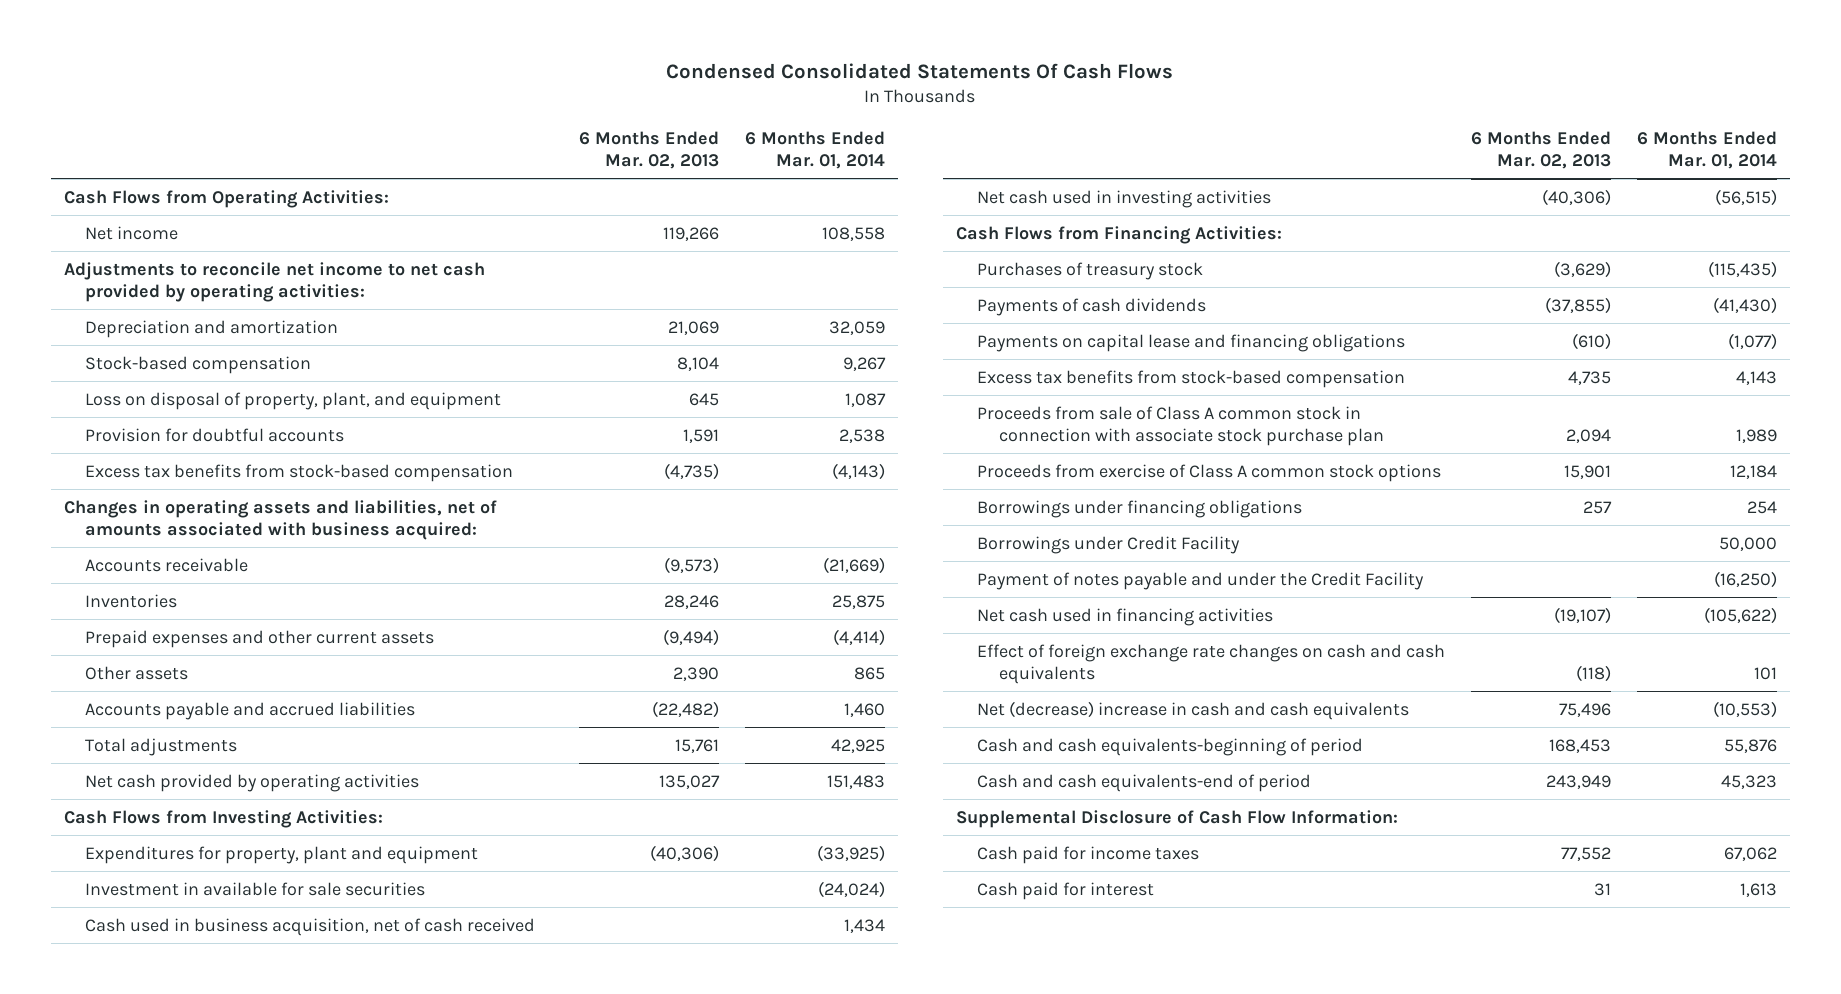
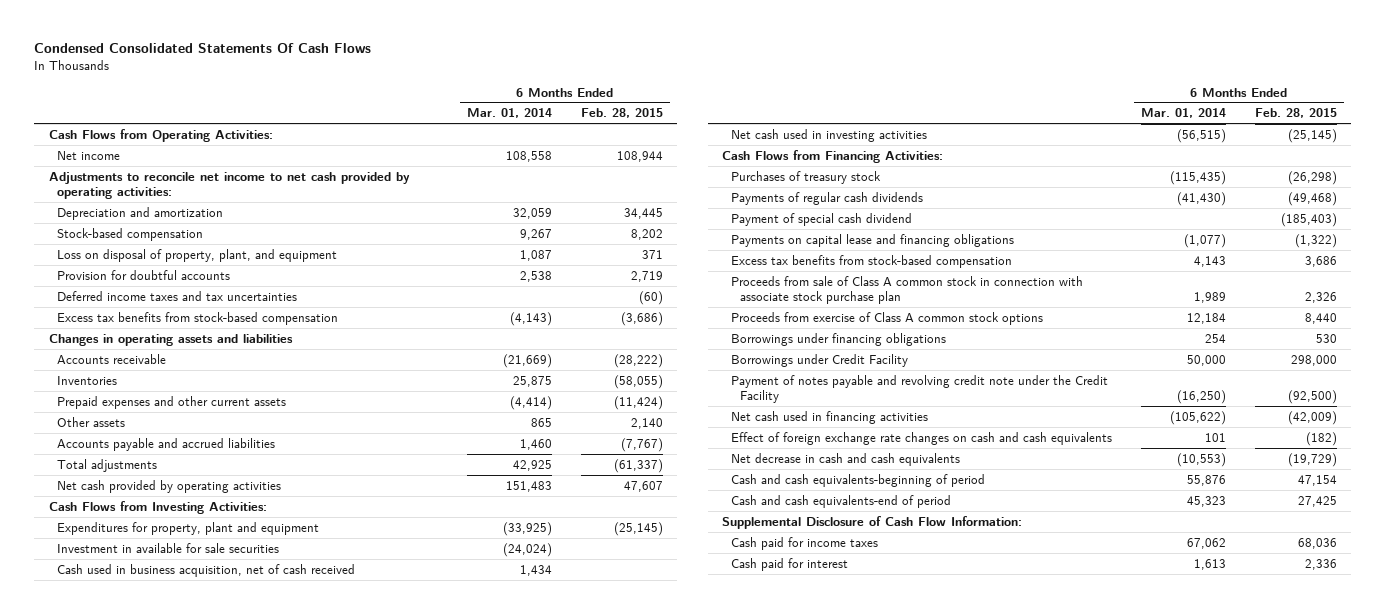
- | 6 Months Ended Mar. 02, 2013 | 6 Months Ended Mar. 01, 2014
+ | 6 Months Ended Mar. 01, 2014 | 6 Months Ended Feb. 28, 2015
+ Deferred income taxes and tax uncertainties | | (60)
- Changes in operating assets and liabilities, net of amounts associated with business acquired:
+ Changes in operating assets and liabilities
- Payments of cash dividends | (37,855) | (41,430)
+ Payments of regular cash dividends | (41,430) | (49,468)
+ Payment of special cash dividend | | (185,403)
- Payment of notes payable and under the Credit Facility | | (16,250)
+ Payment of notes payable and revolving credit note under the Credit Facility | (16,250) | (92,500)
- Net (decrease) increase in cash and cash equivalents | 75,496 | (10,553)
+ Net decrease in cash and cash equivalents | (10,553) | (19,729)

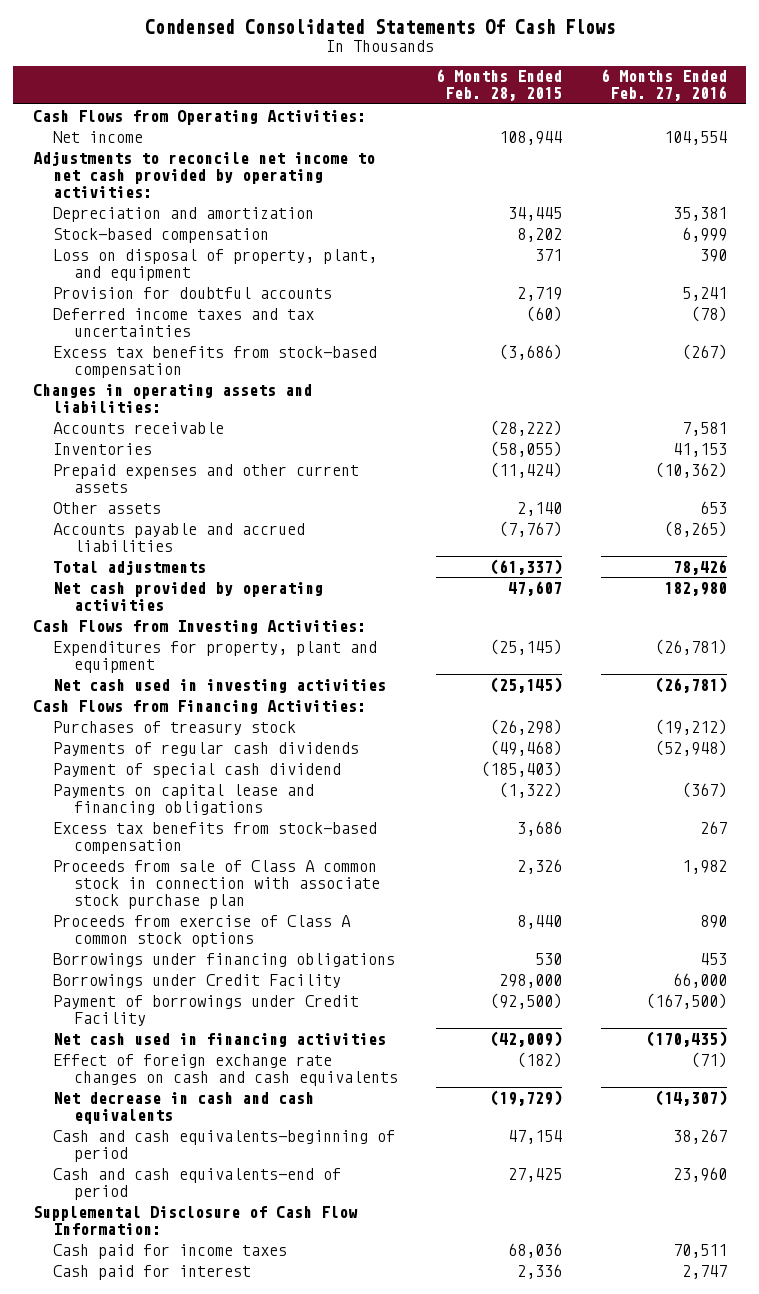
- | 6 Months Ended Mar. 01, 2014 | 6 Months Ended Feb. 28, 2015
+ | 6 Months Ended Feb. 28, 2015 | 6 Months Ended Feb. 27, 2016
- Changes in operating assets and liabilities
+ Changes in operating assets and liabilities:
- Investment in available for sale securities | (24,024) |
- Cash used in business acquisition, net of cash received | 1,434 |
- Payment of notes payable and revolving credit note under the Credit Facility | (16,250) | (92,500)
+ Payment of borrowings under Credit Facility | (92,500) | (167,500)

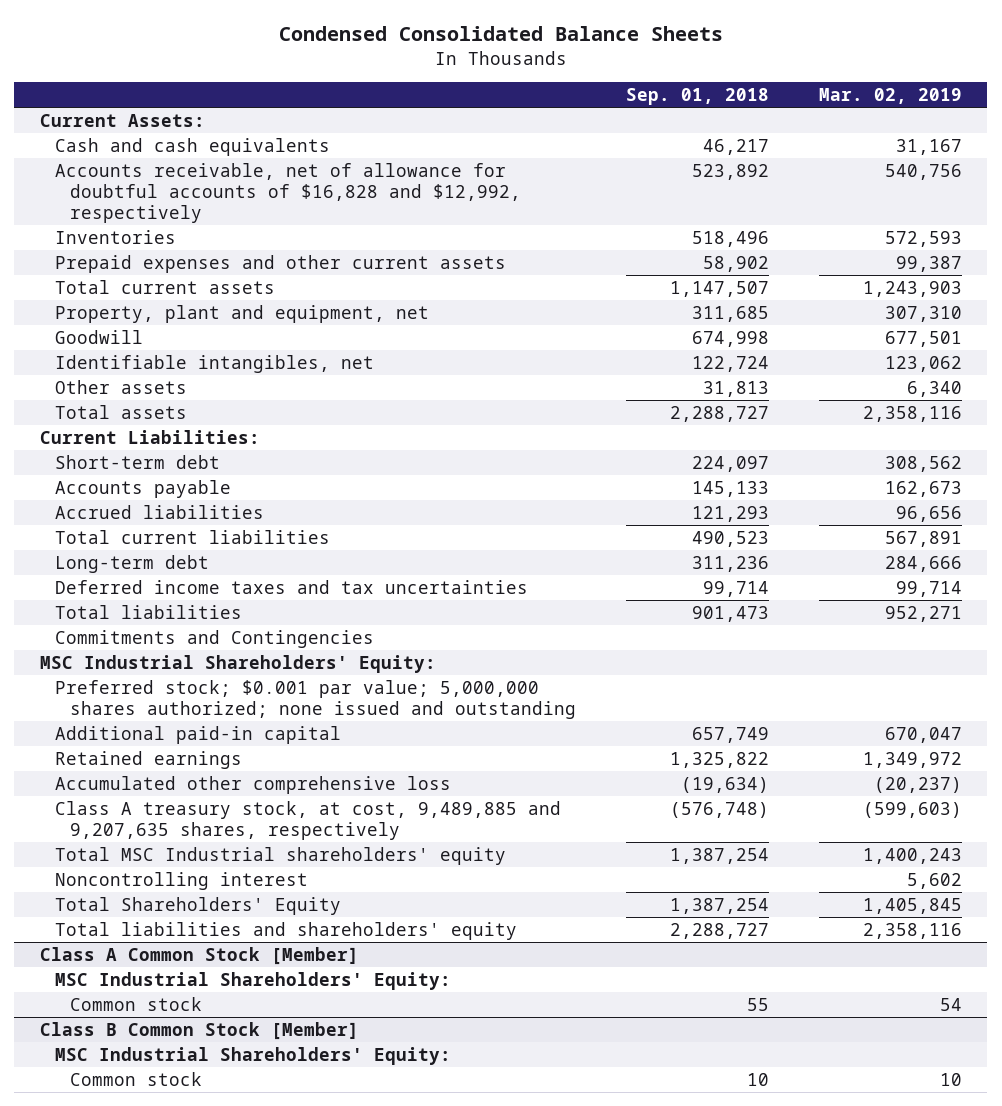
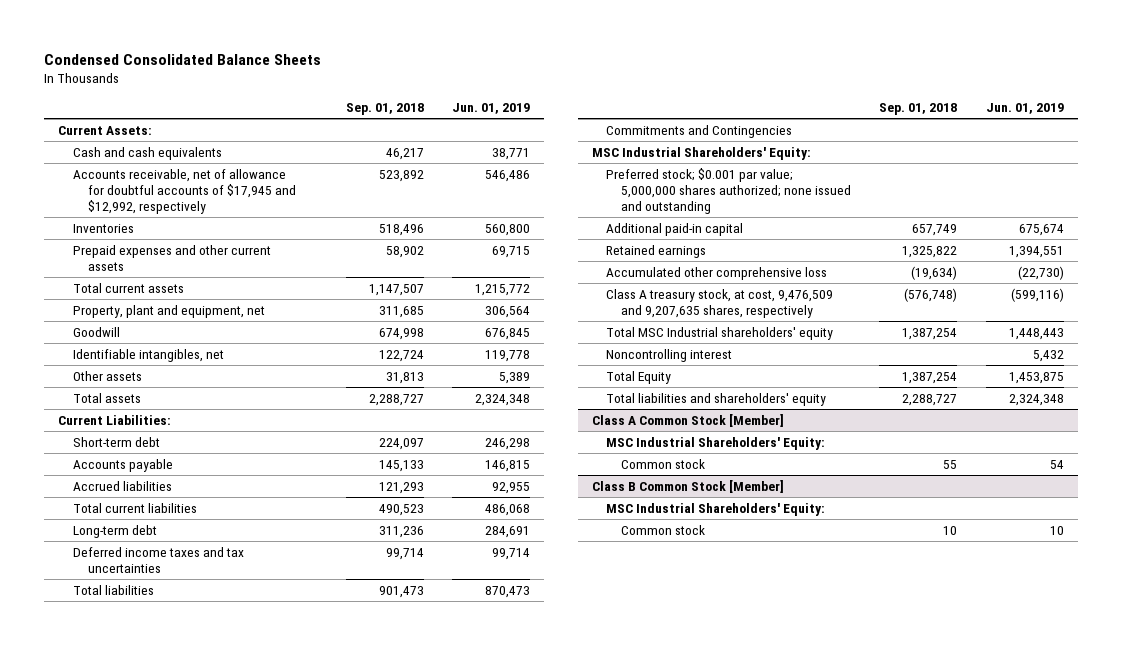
- | Sep. 01, 2018 | Mar. 02, 2019
+ | Sep. 01, 2018 | Jun. 01, 2019
- Accounts receivable, net of allowance for doubtful accounts of $16,828 and $12,992, respectively | 523,892 | 540,756
+ Accounts receivable, net of allowance for doubtful accounts of $17,945 and $12,992, respectively | 523,892 | 546,486
- Class A treasury stock, at cost, 9,489,885 and 9,207,635 shares, respectively | (576,748) | (599,603)
+ Class A treasury stock, at cost, 9,476,509 and 9,207,635 shares, respectively | (576,748) | (599,116)
- Total Shareholders' Equity | 1,387,254 | 1,405,845
+ Total Equity | 1,387,254 | 1,453,875

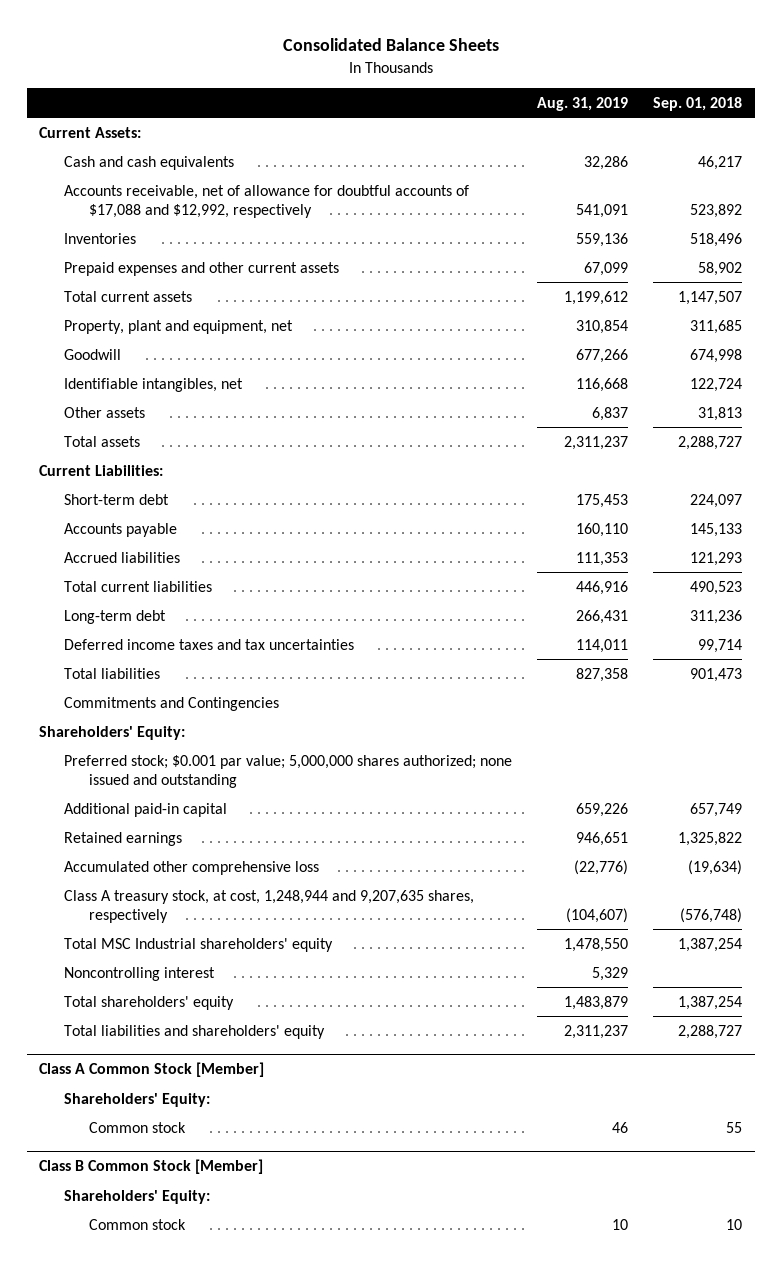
- Condensed Consolidated Balance Sheets
+ Consolidated Balance Sheets
- | Sep. 01, 2018 | Jun. 01, 2019
+ | Aug. 31, 2019 | Sep. 01, 2018
- Accounts receivable, net of allowance for doubtful accounts of $17,945 and $12,992, respectively | 523,892 | 546,486
+ Accounts receivable, net of allowance for doubtful accounts of $17,088 and $12,992, respectively | 541,091 | 523,892
- MSC Industrial Shareholders' Equity:
+ Shareholders' Equity:
- Class A treasury stock, at cost, 9,476,509 and 9,207,635 shares, respectively | (576,748) | (599,116)
+ Class A treasury stock, at cost, 1,248,944 and 9,207,635 shares, respectively | (104,607) | (576,748)
- Total Equity | 1,387,254 | 1,453,875
+ Total shareholders' equity | 1,483,879 | 1,387,254
@ Class A Common Stock [Member]
- MSC Industrial Shareholders' Equity:
+ Shareholders' Equity:
@ Class B Common Stock [Member]
- MSC Industrial Shareholders' Equity:
+ Shareholders' Equity:

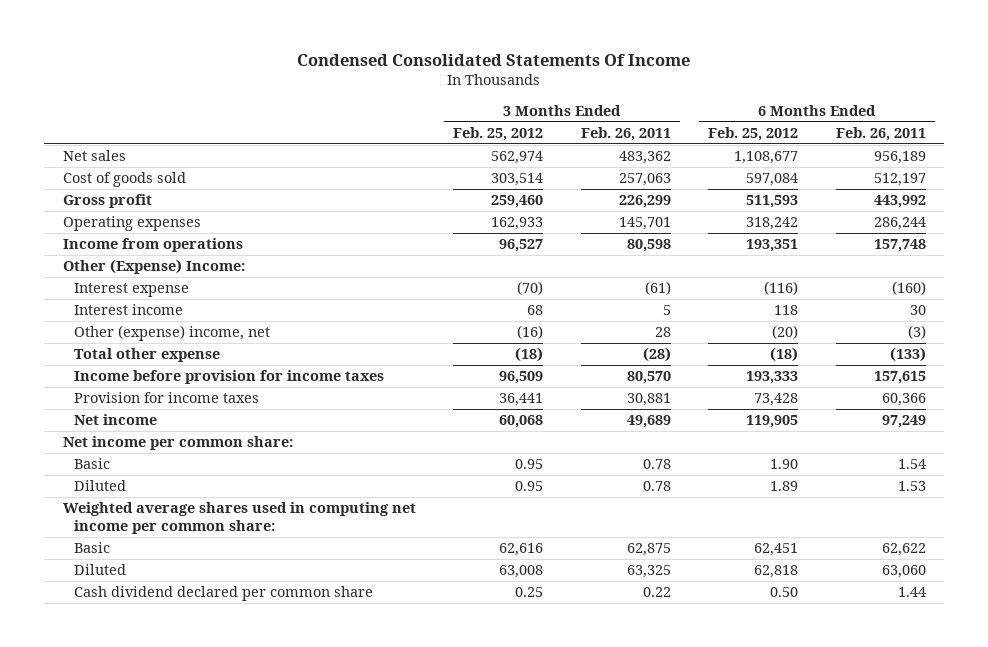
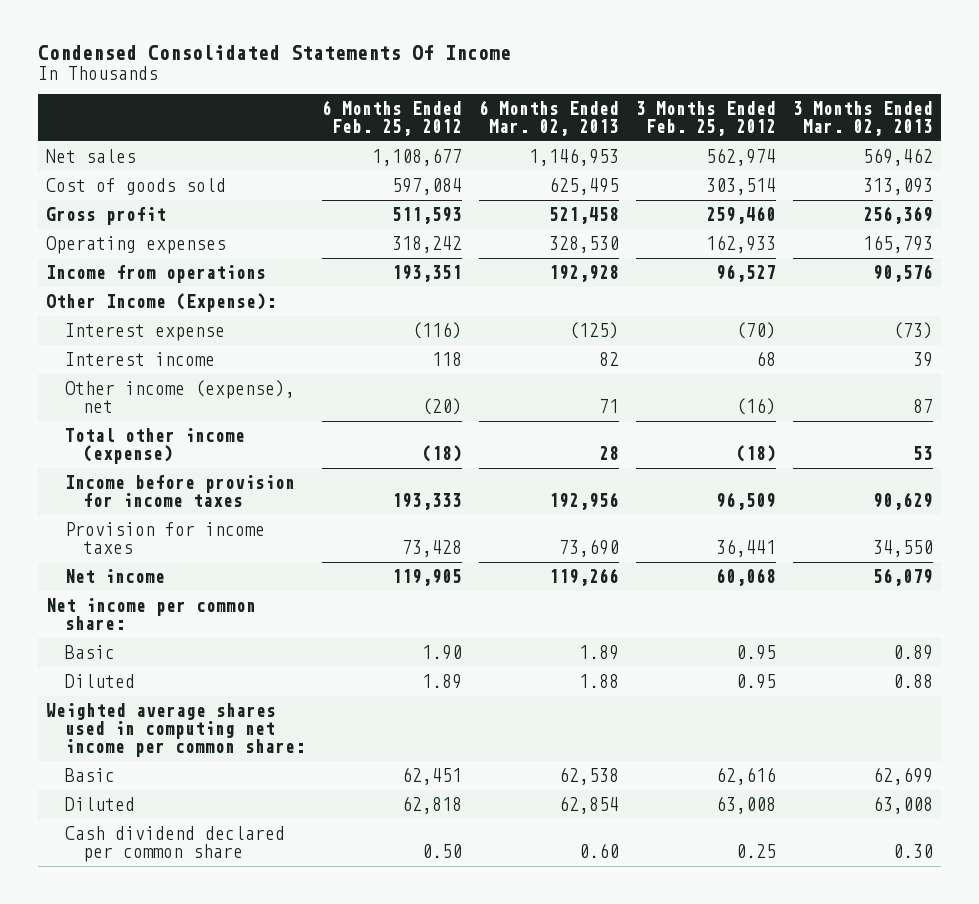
- | 3 Months Ended Feb. 25, 2012 | 3 Months Ended Feb. 26, 2011 | 6 Months Ended Feb. 25, 2012 | 6 Months Ended Feb. 26, 2011
+ | 6 Months Ended Feb. 25, 2012 | 6 Months Ended Mar. 02, 2013 | 3 Months Ended Feb. 25, 2012 | 3 Months Ended Mar. 02, 2013
- Other (Expense) Income:
+ Other Income (Expense):
- Other (expense) income, net | (16) | 28 | (20) | (3)
- Total other expense | (18) | (28) | (18) | (133)
+ Other income (expense), net | (20) | 71 | (16) | 87
+ Total other income (expense) | (18) | 28 | (18) | 53

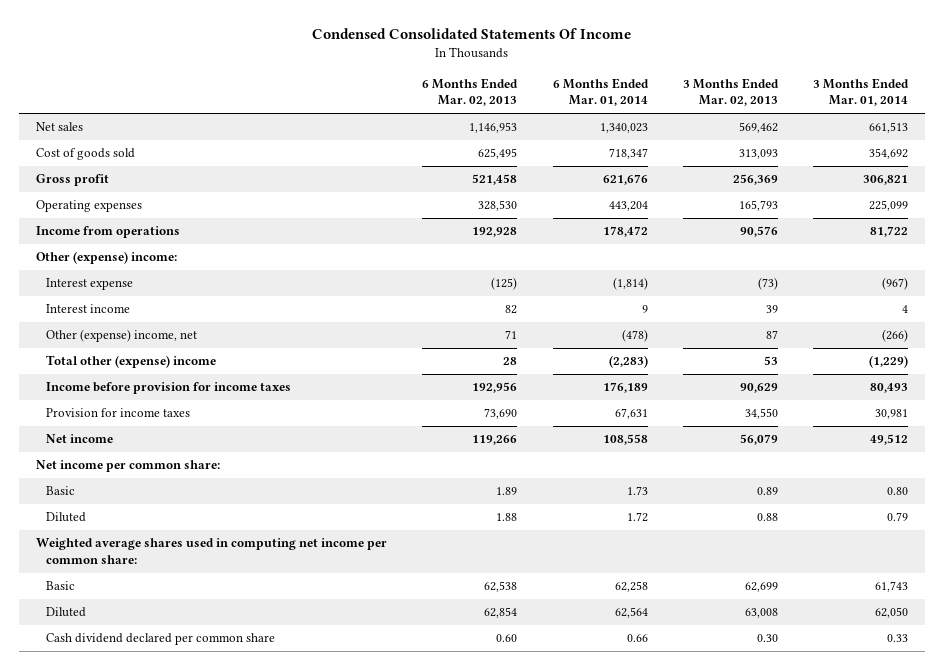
- | 6 Months Ended Feb. 25, 2012 | 6 Months Ended Mar. 02, 2013 | 3 Months Ended Feb. 25, 2012 | 3 Months Ended Mar. 02, 2013
+ | 6 Months Ended Mar. 02, 2013 | 6 Months Ended Mar. 01, 2014 | 3 Months Ended Mar. 02, 2013 | 3 Months Ended Mar. 01, 2014
- Other Income (Expense):
+ Other (expense) income:
- Other income (expense), net | (20) | 71 | (16) | 87
- Total other income (expense) | (18) | 28 | (18) | 53
+ Other (expense) income, net | 71 | (478) | 87 | (266)
+ Total other (expense) income | 28 | (2,283) | 53 | (1,229)

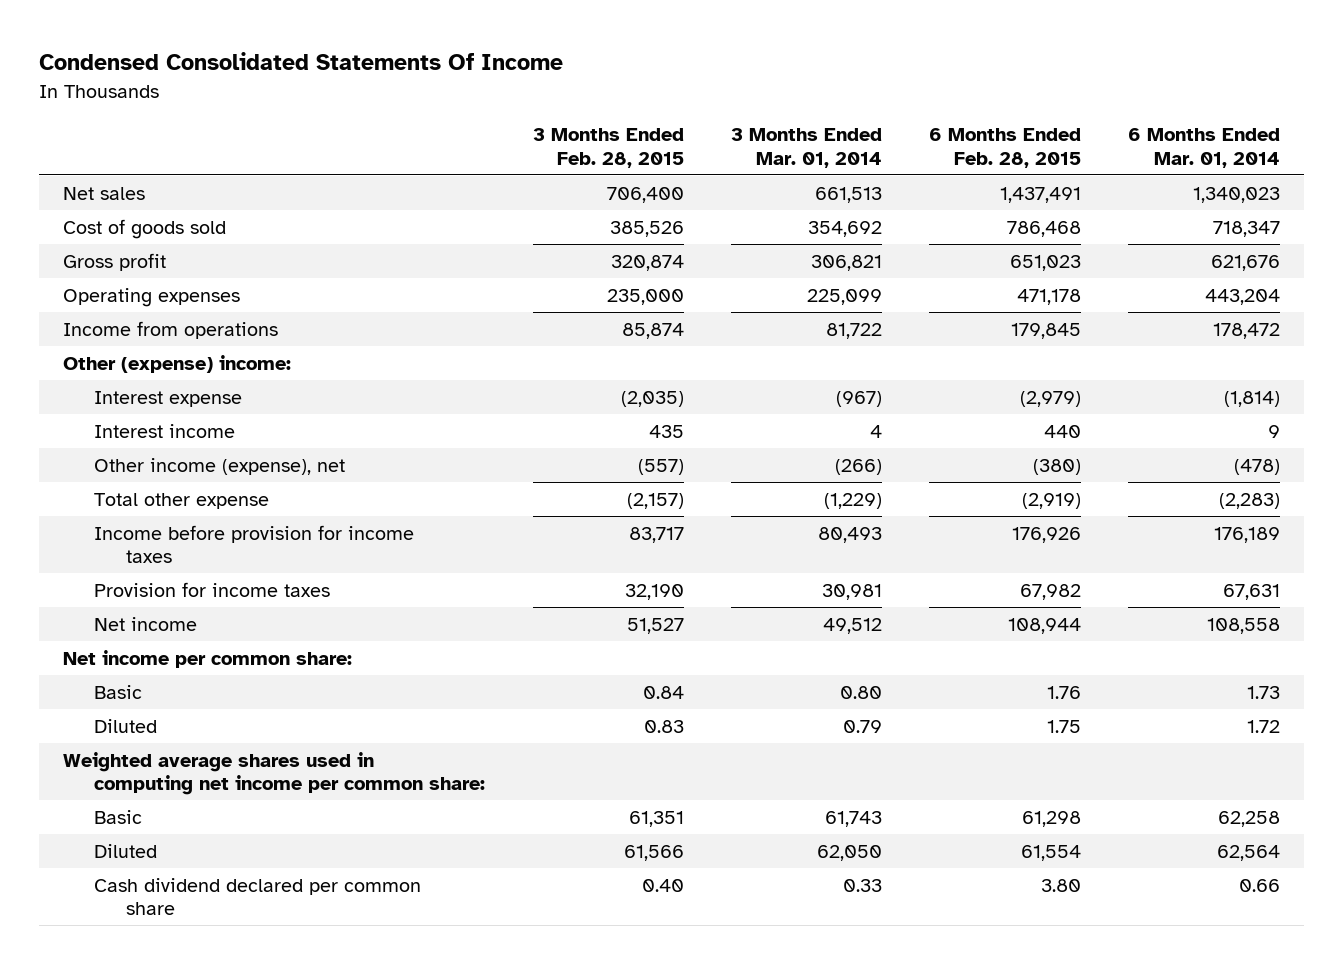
- | 6 Months Ended Mar. 02, 2013 | 6 Months Ended Mar. 01, 2014 | 3 Months Ended Mar. 02, 2013 | 3 Months Ended Mar. 01, 2014
+ | 3 Months Ended Feb. 28, 2015 | 3 Months Ended Mar. 01, 2014 | 6 Months Ended Feb. 28, 2015 | 6 Months Ended Mar. 01, 2014
- Other (expense) income, net | 71 | (478) | 87 | (266)
- Total other (expense) income | 28 | (2,283) | 53 | (1,229)
+ Other income (expense), net | (557) | (266) | (380) | (478)
+ Total other expense | (2,157) | (1,229) | (2,919) | (2,283)

